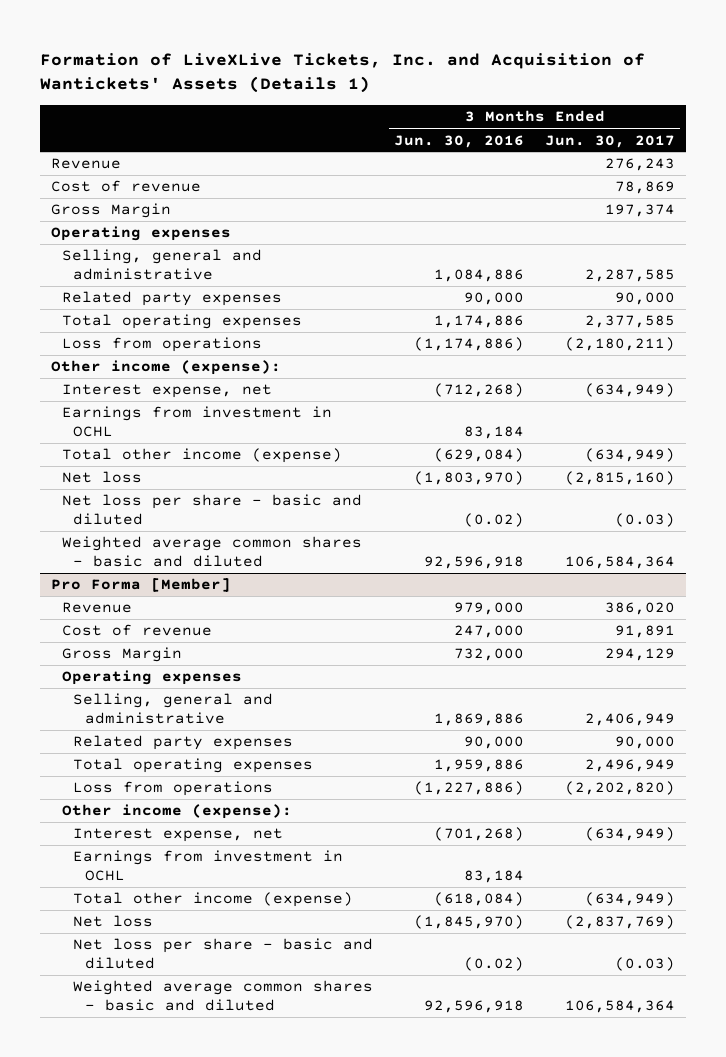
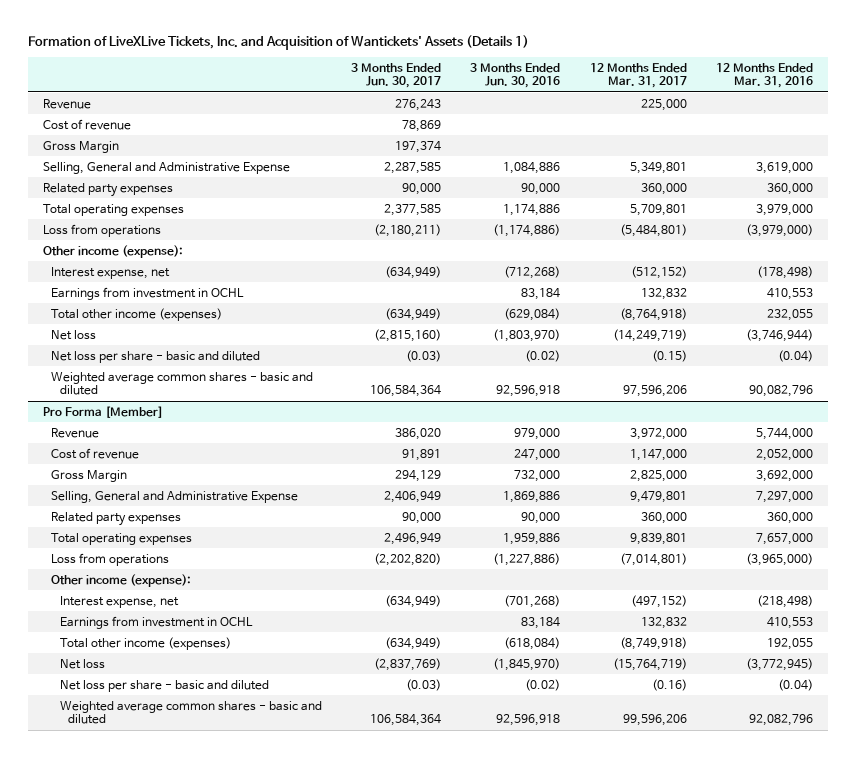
- | 3 Months Ended Jun. 30, 2016 | 3 Months Ended Jun. 30, 2017
+ | 3 Months Ended Jun. 30, 2017 | 3 Months Ended Jun. 30, 2016 | 12 Months Ended Mar. 31, 2017 | 12 Months Ended Mar. 31, 2016
- Operating expenses
- Selling, general and administrative | 1,084,886 | 2,287,585
+ Selling, General and Administrative Expense | 2,287,585 | 1,084,886 | 5,349,801 | 3,619,000
- Total other income (expense) | (629,084) | (634,949)
+ Total other income (expenses) | (634,949) | (629,084) | (8,764,918) | 232,055
@ Pro Forma [Member]
- Operating expenses
- Selling, general and administrative | 1,869,886 | 2,406,949
+ Selling, General and Administrative Expense | 2,406,949 | 1,869,886 | 9,479,801 | 7,297,000
- Total other income (expense) | (618,084) | (634,949)
+ Total other income (expenses) | (634,949) | (618,084) | (8,749,918) | 192,055

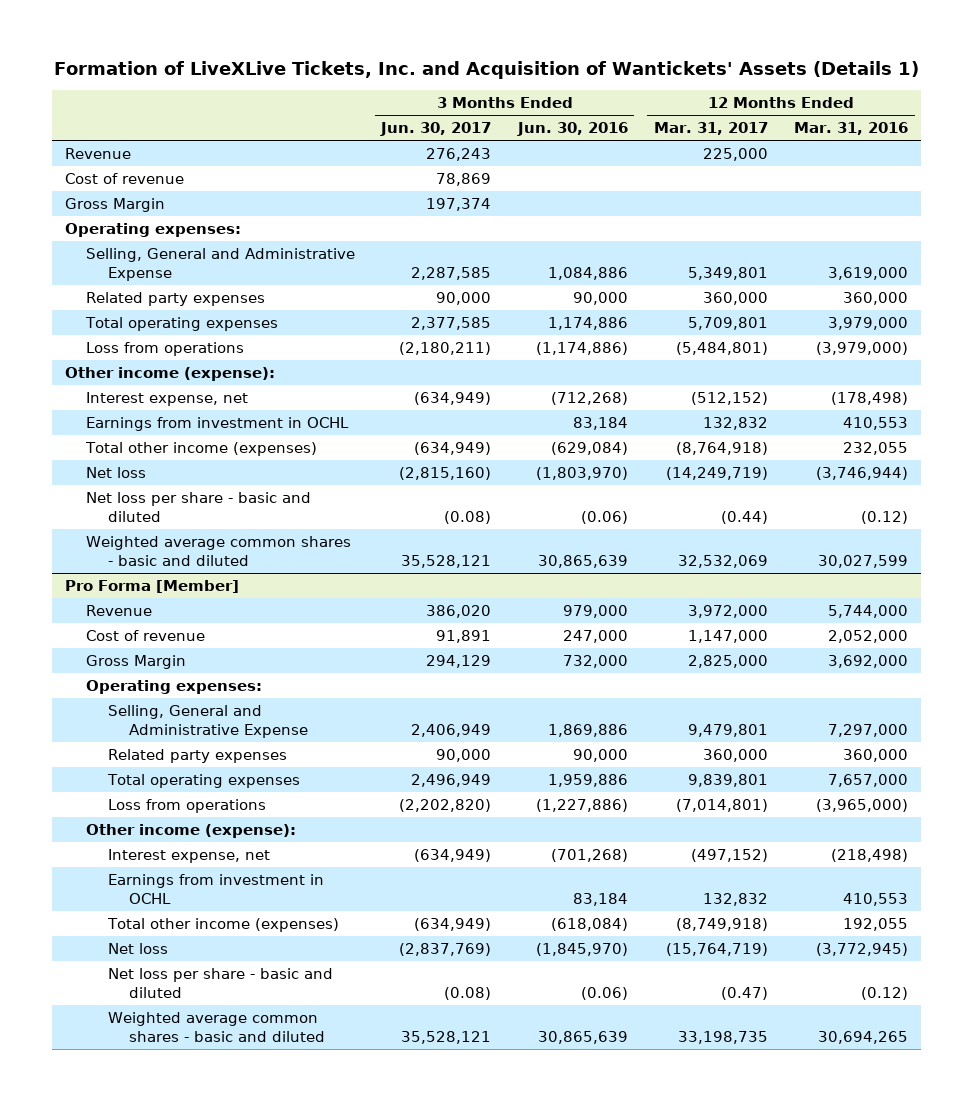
+ Operating expenses:
- Net loss per share - basic and diluted | (0.03) | (0.02) | (0.15) | (0.04)
- Weighted average common shares - basic and diluted | 106,584,364 | 92,596,918 | 97,596,206 | 90,082,796
+ Net loss per share - basic and diluted | (0.08) | (0.06) | (0.44) | (0.12)
+ Weighted average common shares - basic and diluted | 35,528,121 | 30,865,639 | 32,532,069 | 30,027,599
@ Pro Forma [Member]
+ Operating expenses:
- Net loss per share - basic and diluted | (0.03) | (0.02) | (0.16) | (0.04)
- Weighted average common shares - basic and diluted | 106,584,364 | 92,596,918 | 99,596,206 | 92,082,796
+ Net loss per share - basic and diluted | (0.08) | (0.06) | (0.47) | (0.12)
+ Weighted average common shares - basic and diluted | 35,528,121 | 30,865,639 | 33,198,735 | 30,694,265

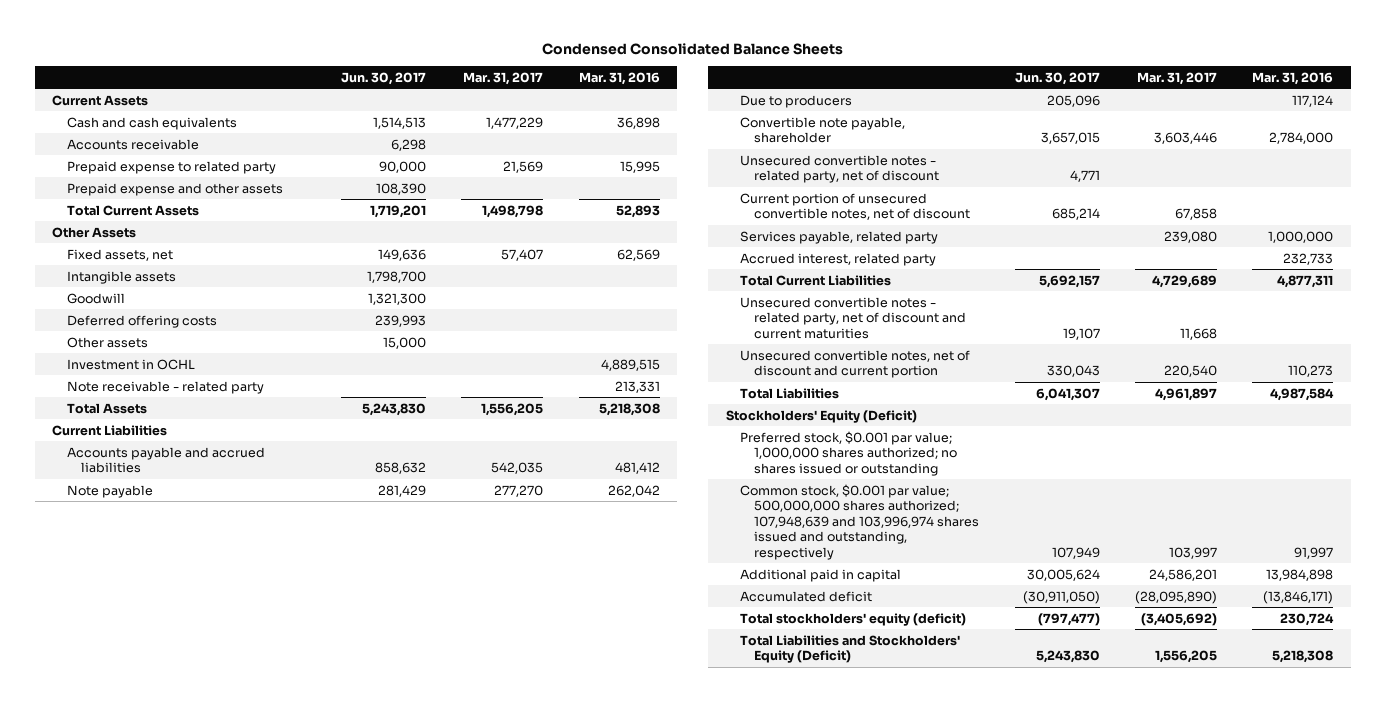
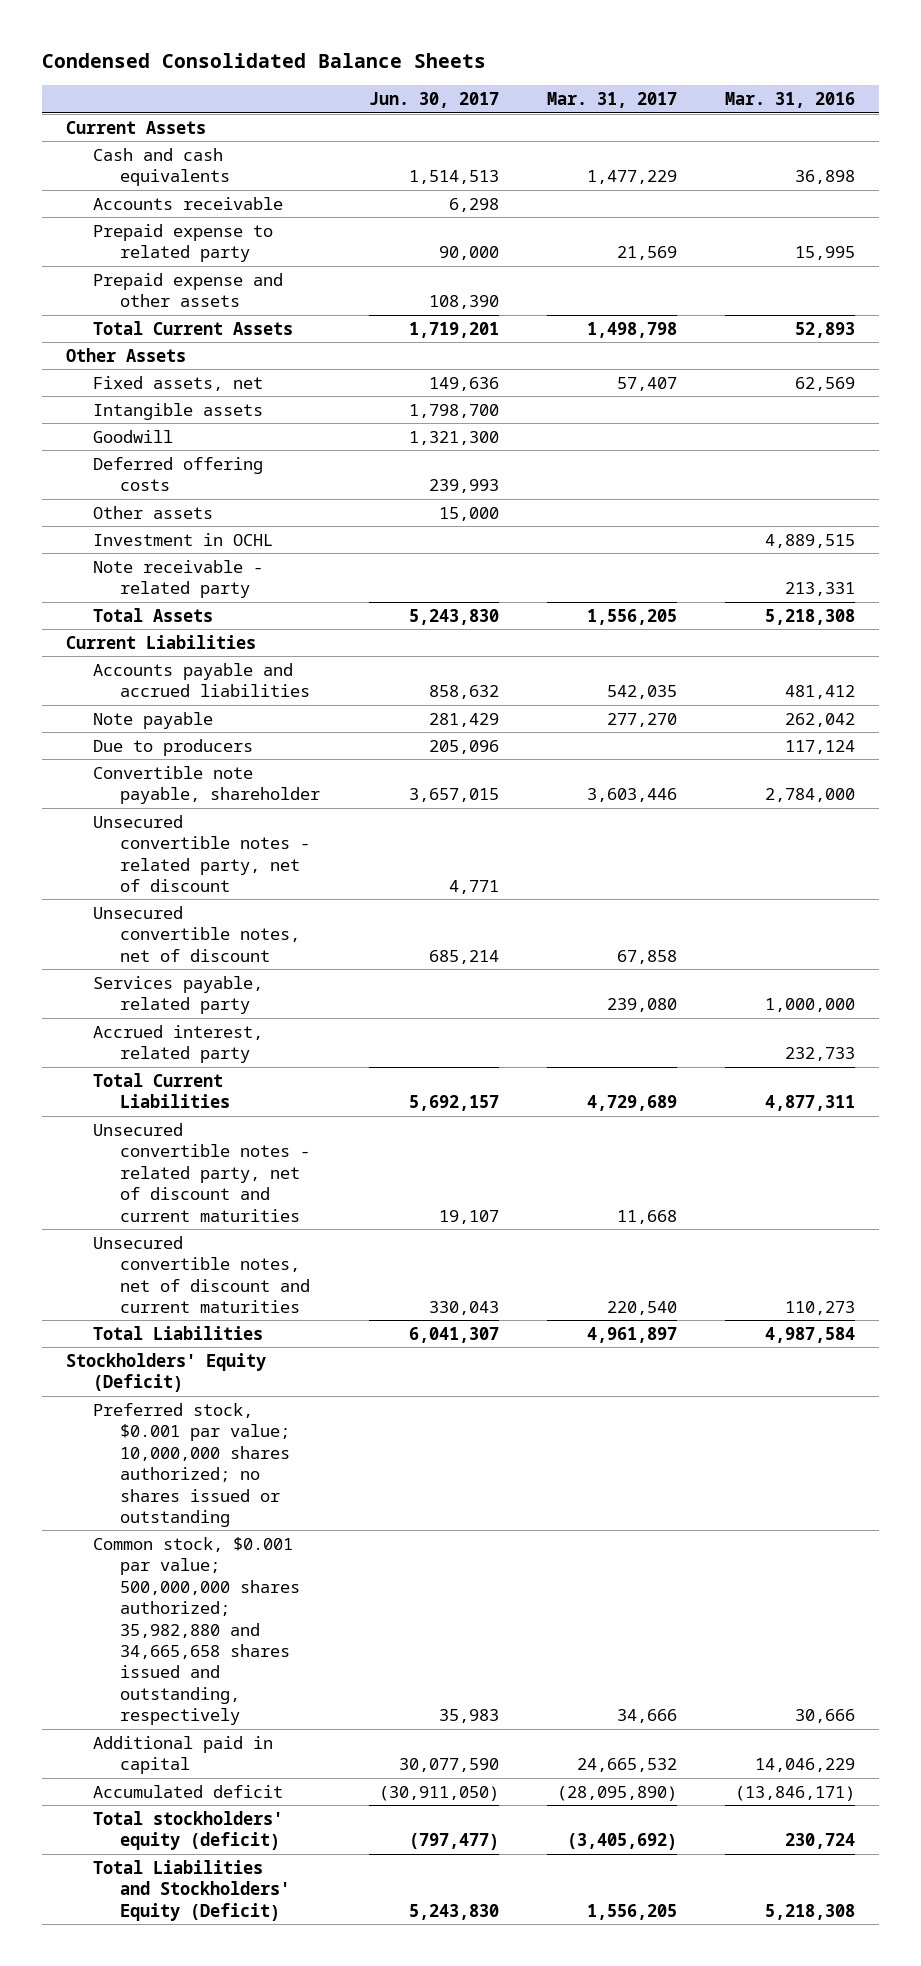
- Current portion of unsecured convertible notes, net of discount | 685,214 | 67,858 |
+ Unsecured convertible notes, net of discount | 685,214 | 67,858 |
- Unsecured convertible notes, net of discount and current portion | 330,043 | 220,540 | 110,273
+ Unsecured convertible notes, net of discount and current maturities | 330,043 | 220,540 | 110,273
- Preferred stock, $0.001 par value; 1,000,000 shares authorized; no shares issued or outstanding
- Common stock, $0.001 par value; 500,000,000 shares authorized; 107,948,639 and 103,996,974 shares issued and outstanding, respectively | 107,949 | 103,997 | 91,997
- Additional paid in capital | 30,005,624 | 24,586,201 | 13,984,898
+ Preferred stock, $0.001 par value; 10,000,000 shares authorized; no shares issued or outstanding
+ Common stock, $0.001 par value; 500,000,000 shares authorized; 35,982,880 and 34,665,658 shares issued and outstanding, respectively | 35,983 | 34,666 | 30,666
+ Additional paid in capital | 30,077,590 | 24,665,532 | 14,046,229

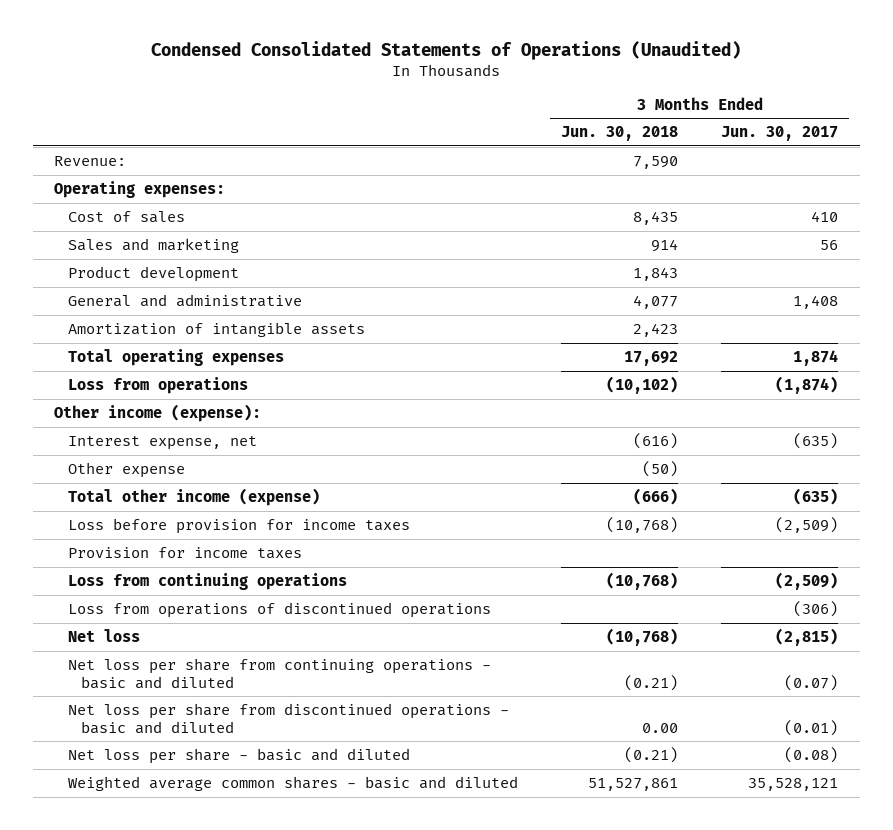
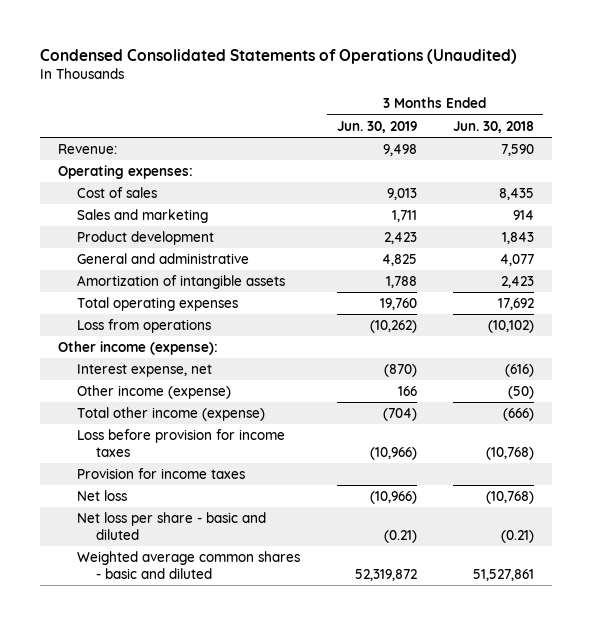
- | 3 Months Ended Jun. 30, 2018 | 3 Months Ended Jun. 30, 2017
+ | 3 Months Ended Jun. 30, 2019 | 3 Months Ended Jun. 30, 2018
- Other expense | (50) |
+ Other income (expense) | 166 | (50)
- Loss from continuing operations | (10,768) | (2,509)
- Loss from operations of discontinued operations | | (306)
- Net loss per share from continuing operations - basic and diluted | (0.21) | (0.07)
- Net loss per share from discontinued operations - basic and diluted | 0.00 | (0.01)

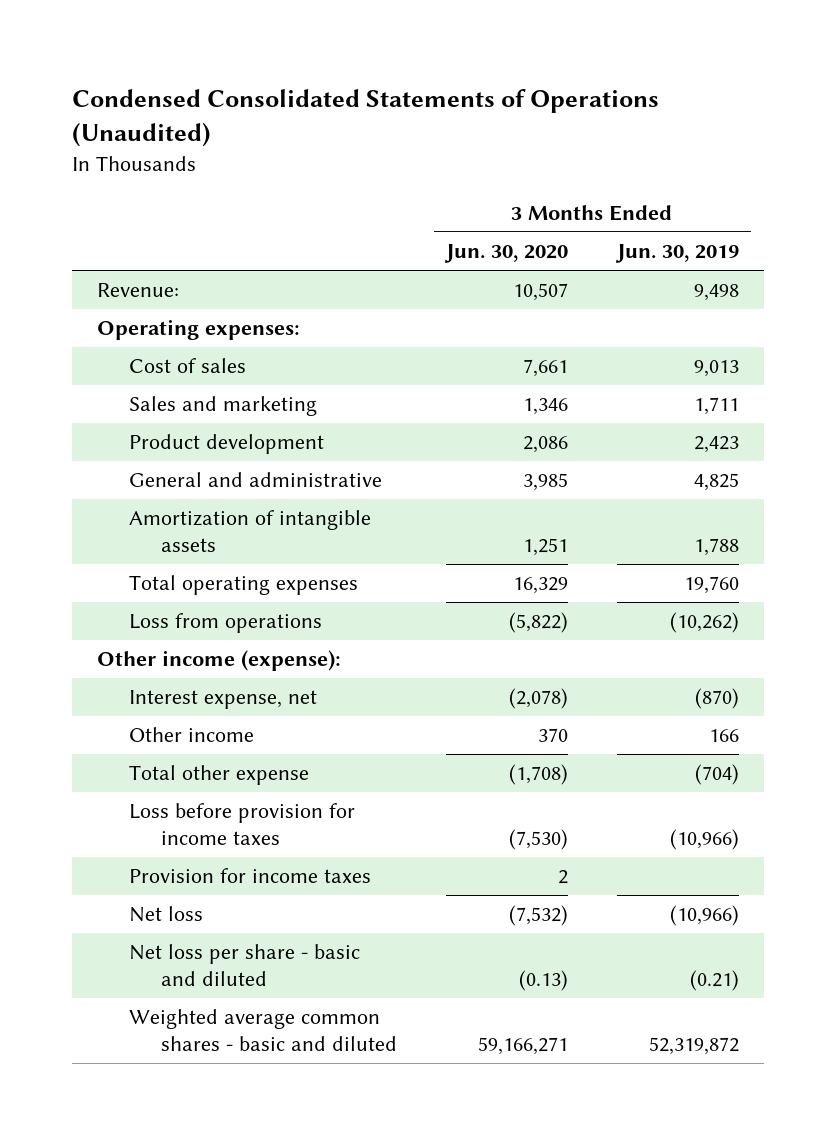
- | 3 Months Ended Jun. 30, 2019 | 3 Months Ended Jun. 30, 2018
+ | 3 Months Ended Jun. 30, 2020 | 3 Months Ended Jun. 30, 2019
- Other income (expense) | 166 | (50)
- Total other income (expense) | (704) | (666)
+ Other income | 370 | 166
+ Total other expense | (1,708) | (704)

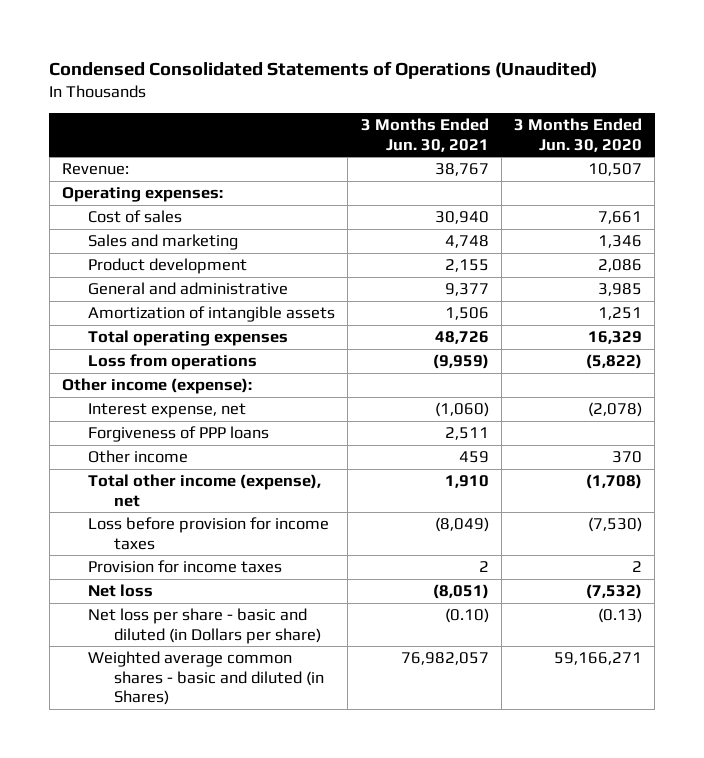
- | 3 Months Ended Jun. 30, 2020 | 3 Months Ended Jun. 30, 2019
+ | 3 Months Ended Jun. 30, 2021 | 3 Months Ended Jun. 30, 2020
+ Forgiveness of PPP loans | 2,511 |
- Total other expense | (1,708) | (704)
+ Total other income (expense), net | 1,910 | (1,708)
- Net loss per share - basic and diluted | (0.13) | (0.21)
- Weighted average common shares - basic and diluted | 59,166,271 | 52,319,872
+ Net loss per share - basic and diluted (in Dollars per share) | (0.10) | (0.13)
+ Weighted average common shares - basic and diluted (in Shares) | 76,982,057 | 59,166,271

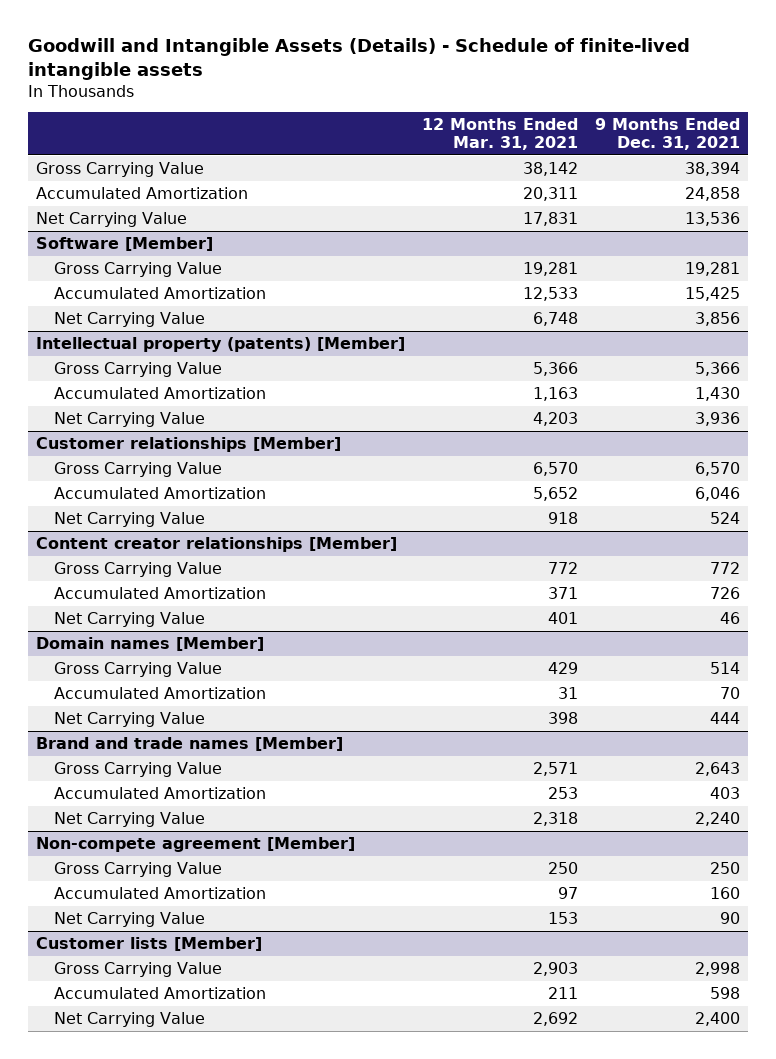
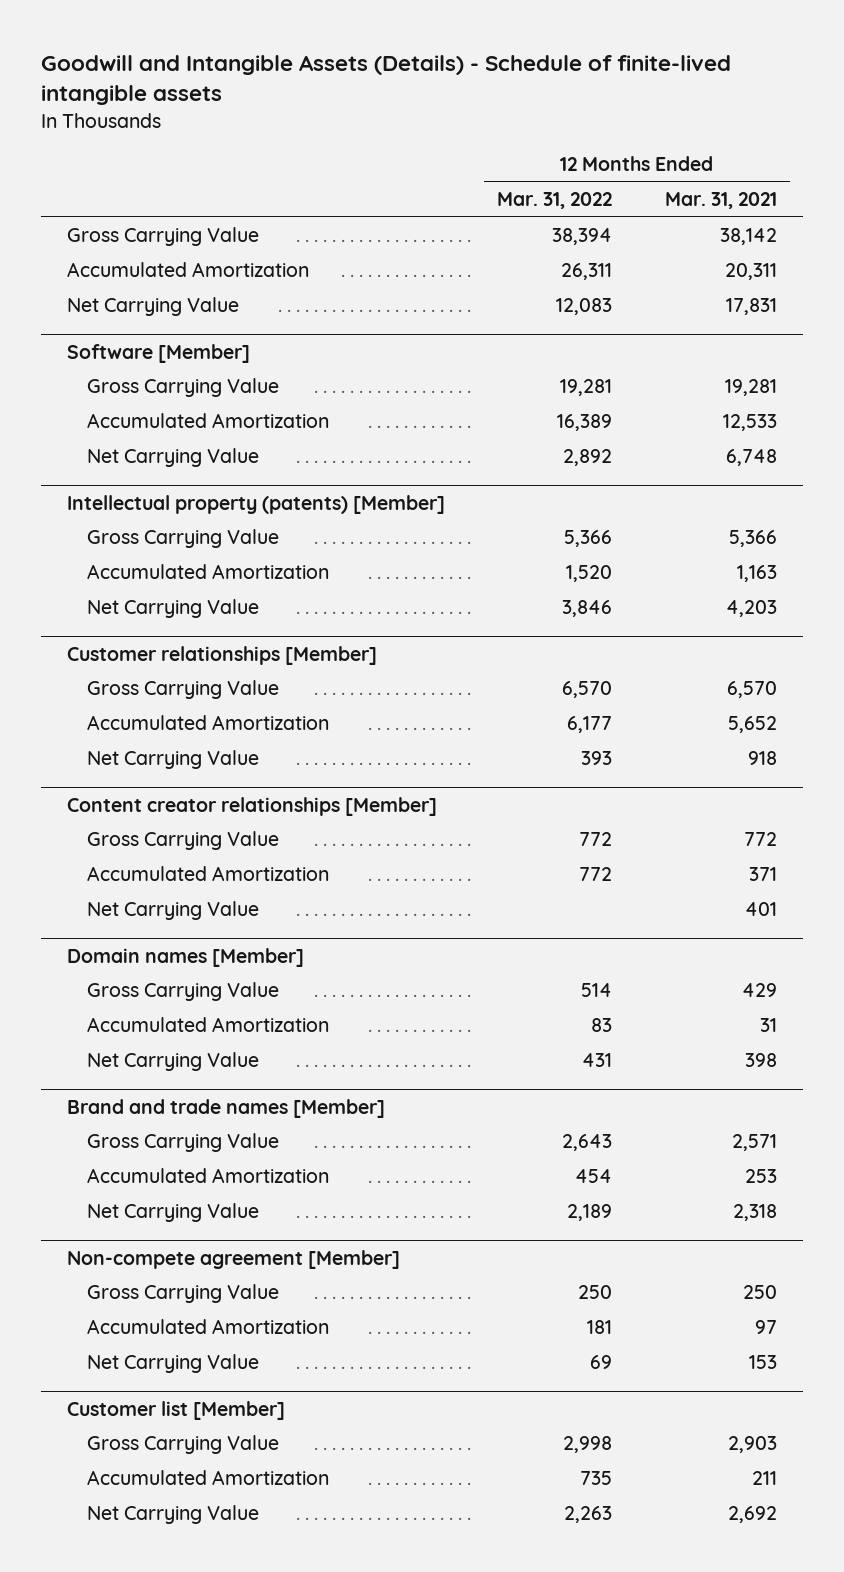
- | 12 Months Ended Mar. 31, 2021 | 9 Months Ended Dec. 31, 2021
+ | 12 Months Ended Mar. 31, 2022 | 12 Months Ended Mar. 31, 2021
- Customer lists [Member]
+ Customer list [Member]

